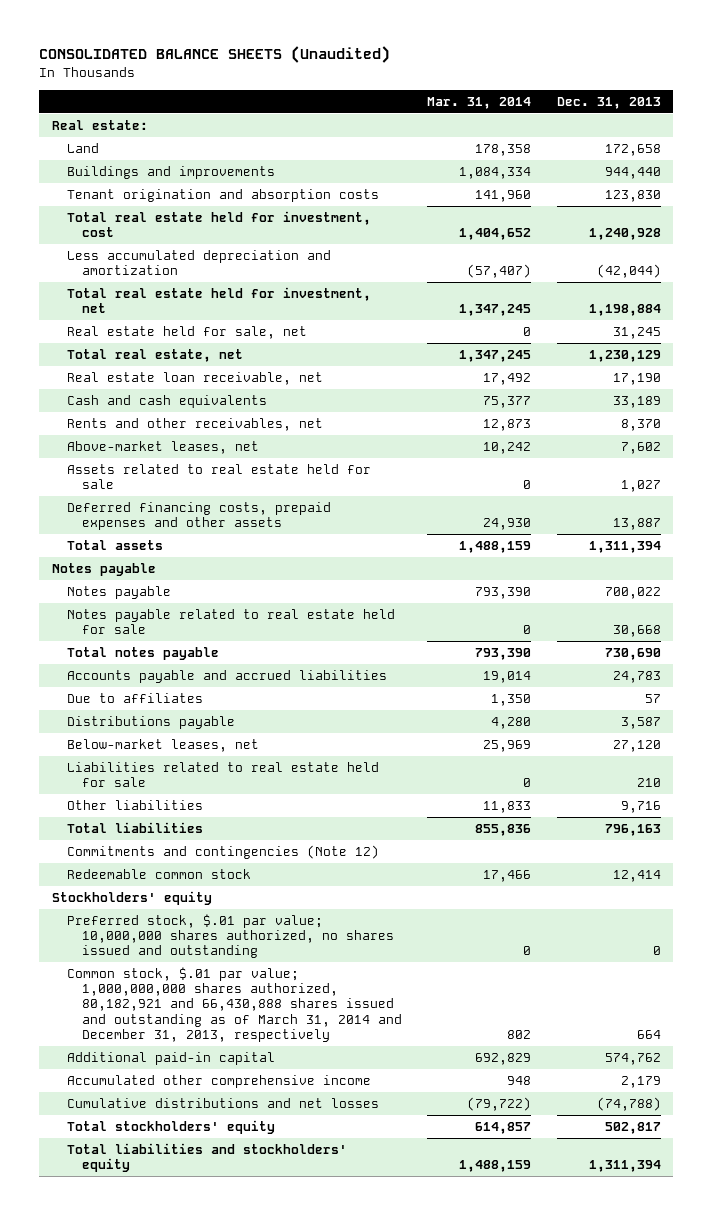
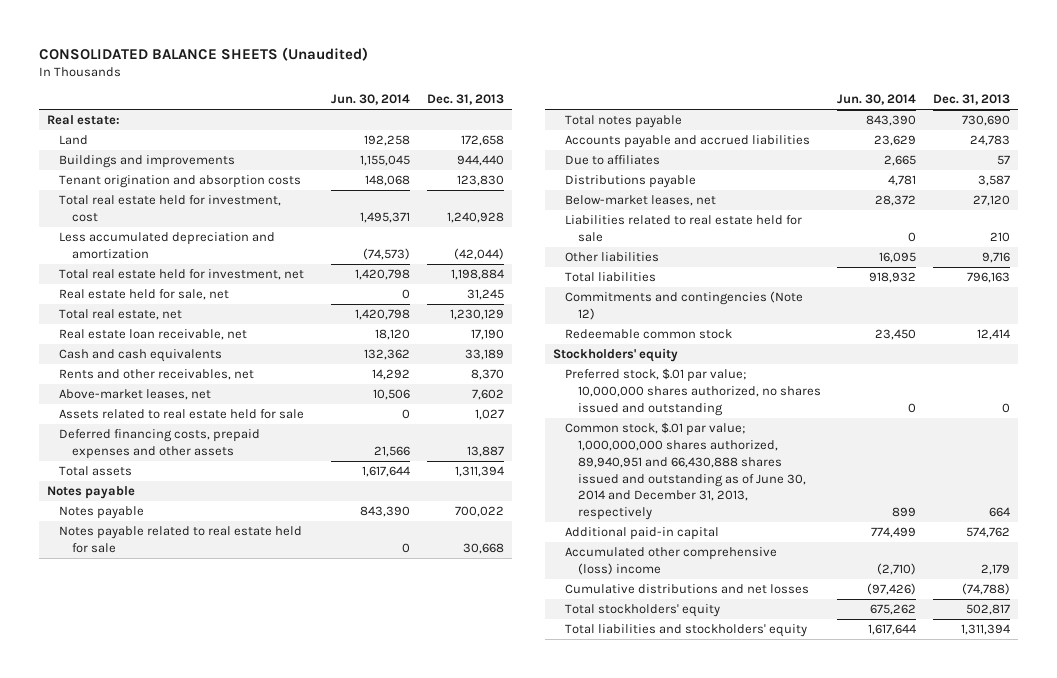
- | Mar. 31, 2014 | Dec. 31, 2013
+ | Jun. 30, 2014 | Dec. 31, 2013
- Common stock, $.01 par value; 1,000,000,000 shares authorized, 80,182,921 and 66,430,888 shares issued and outstanding as of March 31, 2014 and December 31, 2013, respectively | 802 | 664
+ Common stock, $.01 par value; 1,000,000,000 shares authorized, 89,940,951 and 66,430,888 shares issued and outstanding as of June 30, 2014 and December 31, 2013, respectively | 899 | 664
- Accumulated other comprehensive income | 948 | 2,179
+ Accumulated other comprehensive (loss) income | (2,710) | 2,179

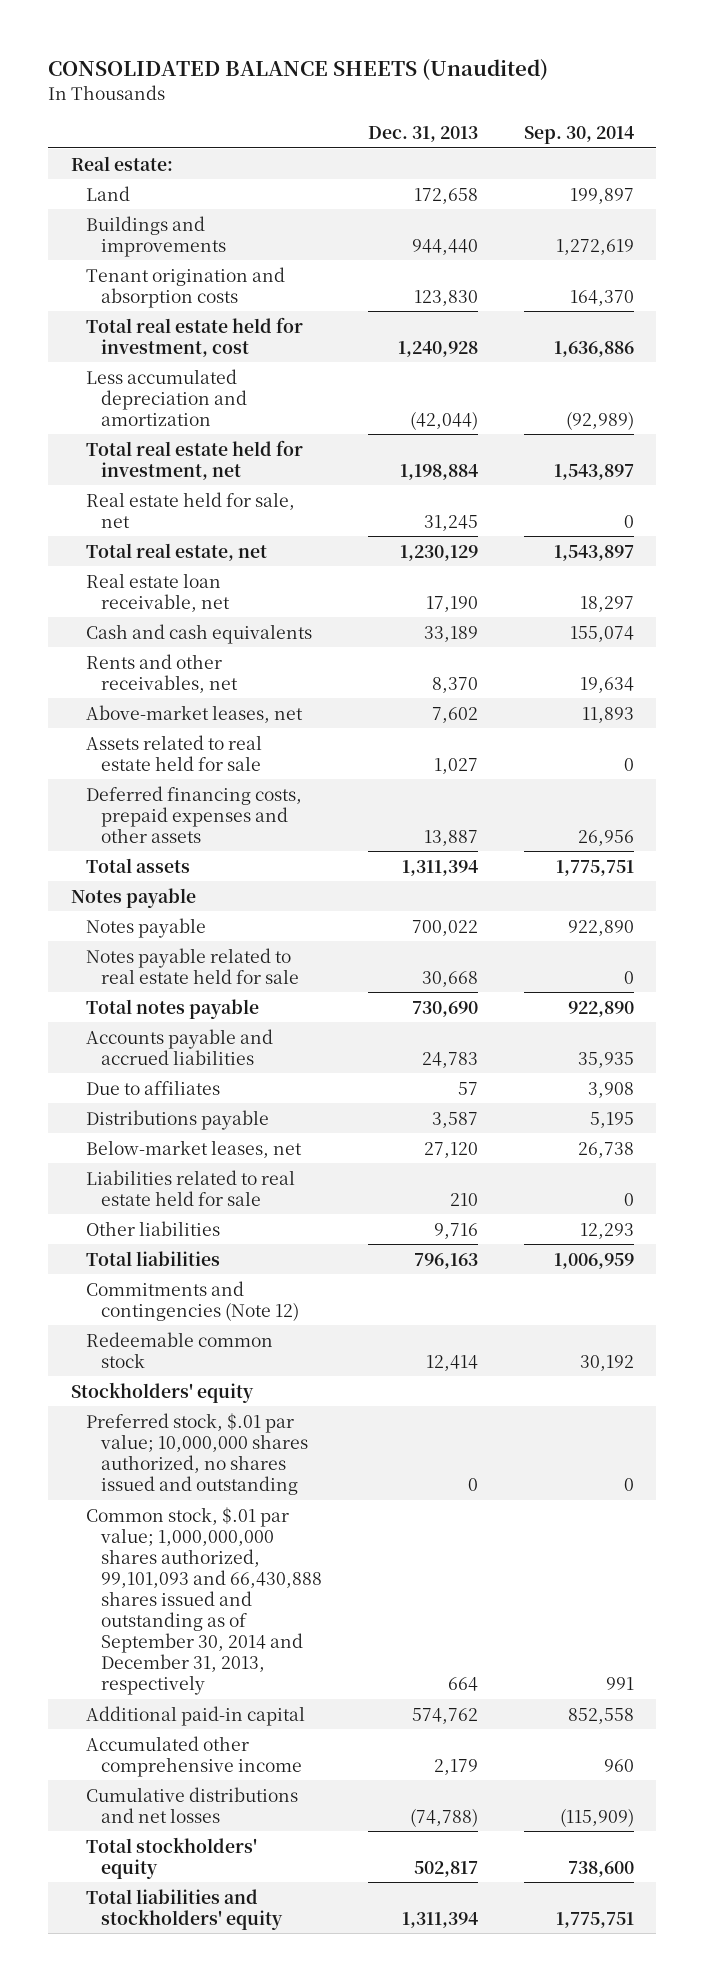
- | Jun. 30, 2014 | Dec. 31, 2013
+ | Dec. 31, 2013 | Sep. 30, 2014
- Common stock, $.01 par value; 1,000,000,000 shares authorized, 89,940,951 and 66,430,888 shares issued and outstanding as of June 30, 2014 and December 31, 2013, respectively | 899 | 664
+ Common stock, $.01 par value; 1,000,000,000 shares authorized, 99,101,093 and 66,430,888 shares issued and outstanding as of September 30, 2014 and December 31, 2013, respectively | 664 | 991
- Accumulated other comprehensive (loss) income | (2,710) | 2,179
+ Accumulated other comprehensive income | 2,179 | 960

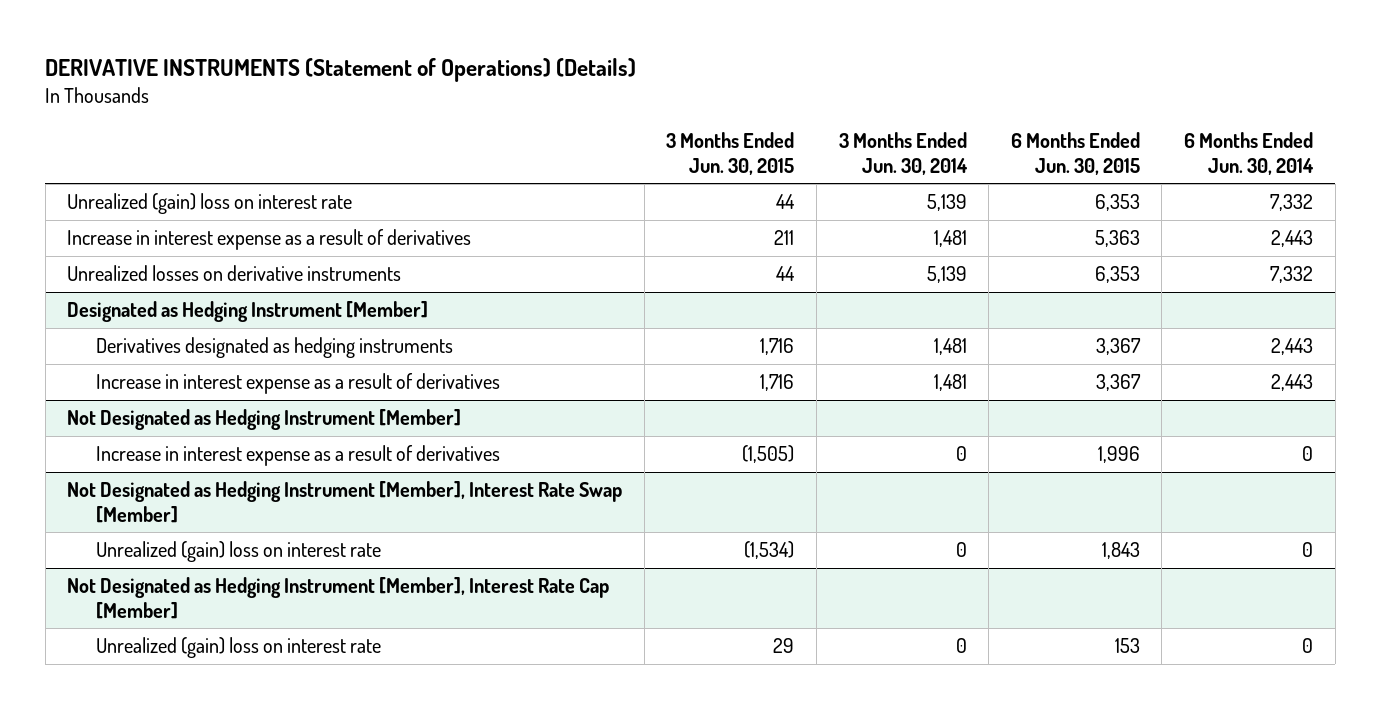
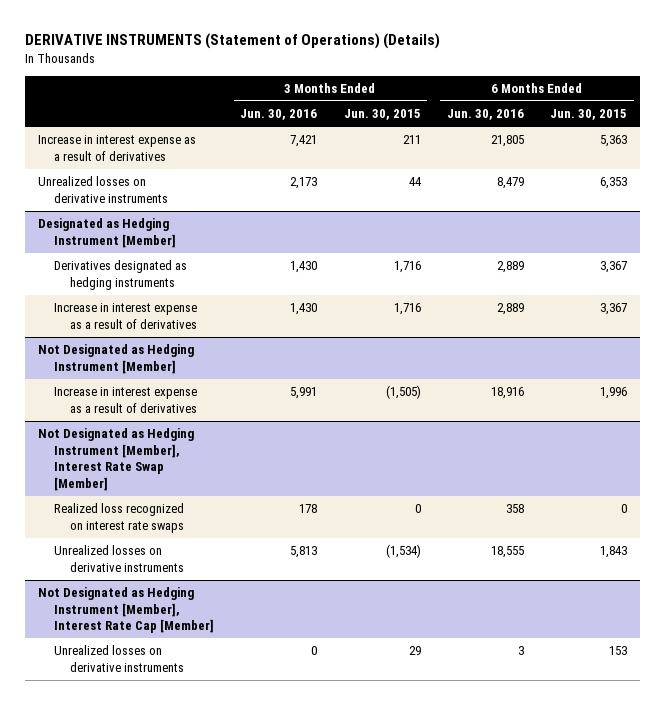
- | 3 Months Ended Jun. 30, 2015 | 3 Months Ended Jun. 30, 2014 | 6 Months Ended Jun. 30, 2015 | 6 Months Ended Jun. 30, 2014
+ | 3 Months Ended Jun. 30, 2016 | 3 Months Ended Jun. 30, 2015 | 6 Months Ended Jun. 30, 2016 | 6 Months Ended Jun. 30, 2015
- Unrealized (gain) loss on interest rate | 44 | 5,139 | 6,353 | 7,332
@ Not Designated as Hedging Instrument [Member], Interest Rate Swap [Member]
- Unrealized (gain) loss on interest rate | (1,534) | 0 | 1,843 | 0
+ Realized loss recognized on interest rate swaps | 178 | 0 | 358 | 0
+ Unrealized losses on derivative instruments | 5,813 | (1,534) | 18,555 | 1,843
@ Not Designated as Hedging Instrument [Member], Interest Rate Cap [Member]
- Unrealized (gain) loss on interest rate | 29 | 0 | 153 | 0
+ Unrealized losses on derivative instruments | 0 | 29 | 3 | 153

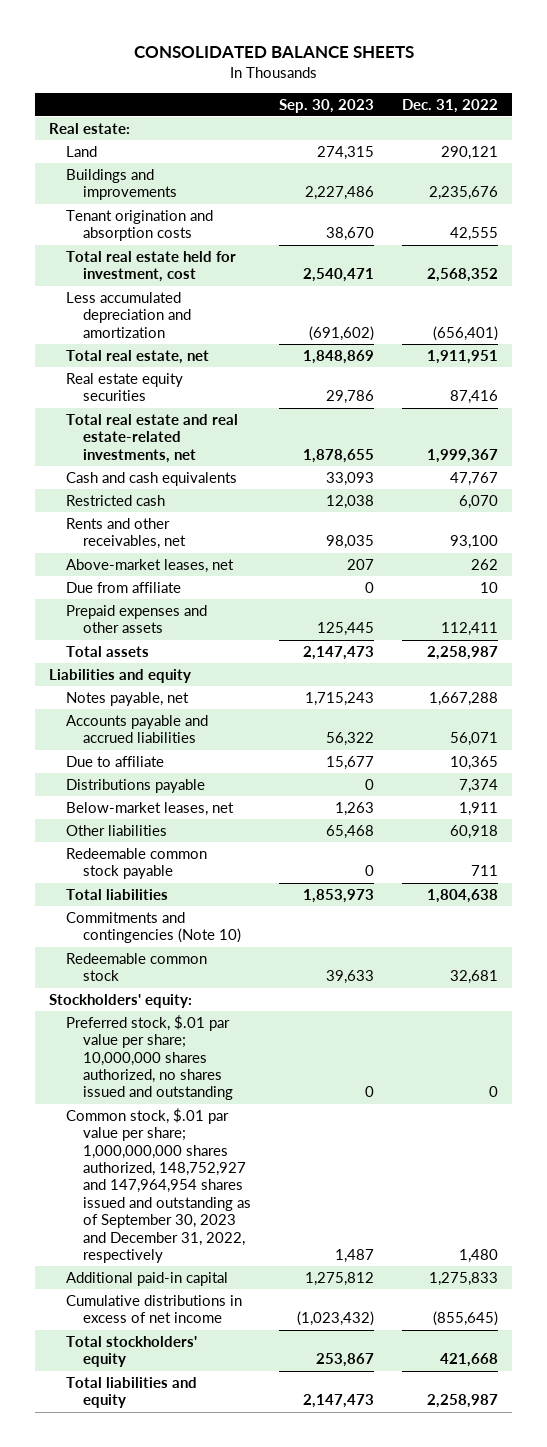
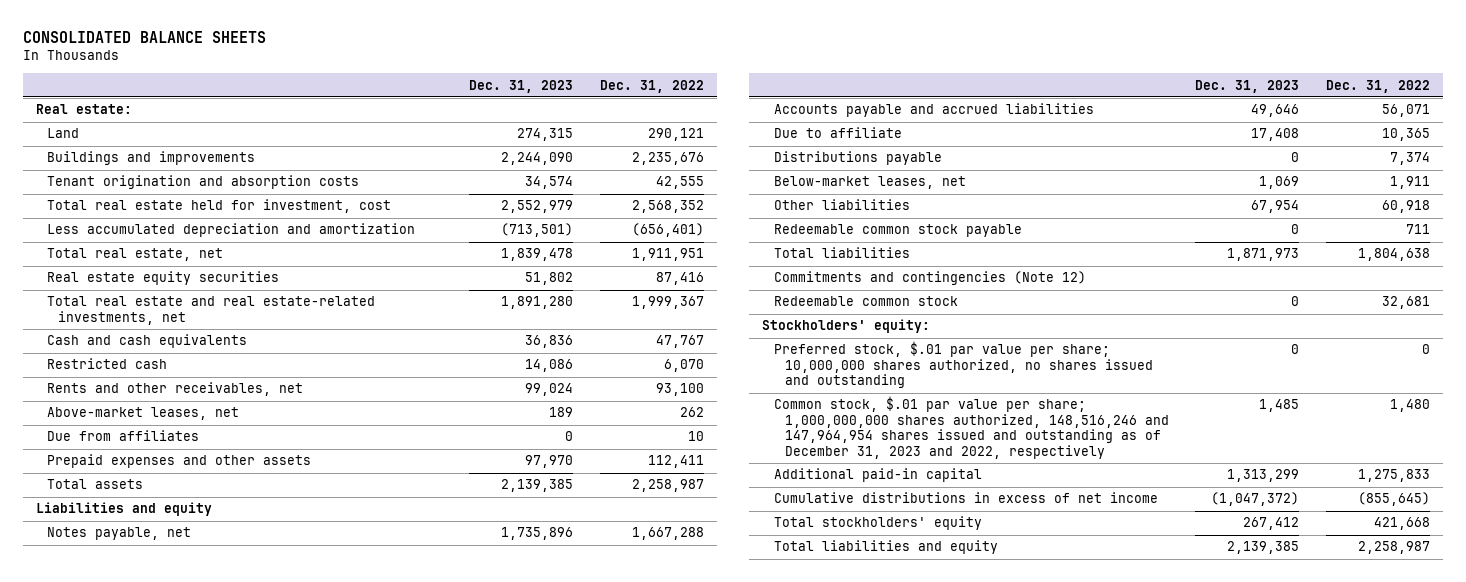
- | Sep. 30, 2023 | Dec. 31, 2022
+ | Dec. 31, 2023 | Dec. 31, 2022
- Due from affiliate | 0 | 10
+ Due from affiliates | 0 | 10
- Commitments and contingencies (Note 10)
+ Commitments and contingencies (Note 12)
- Common stock, $.01 par value per share; 1,000,000,000 shares authorized, 148,752,927 and 147,964,954 shares issued and outstanding as of September 30, 2023 and December 31, 2022, respectively | 1,487 | 1,480
+ Common stock, $.01 par value per share; 1,000,000,000 shares authorized, 148,516,246 and 147,964,954 shares issued and outstanding as of December 31, 2023 and 2022, respectively | 1,485 | 1,480

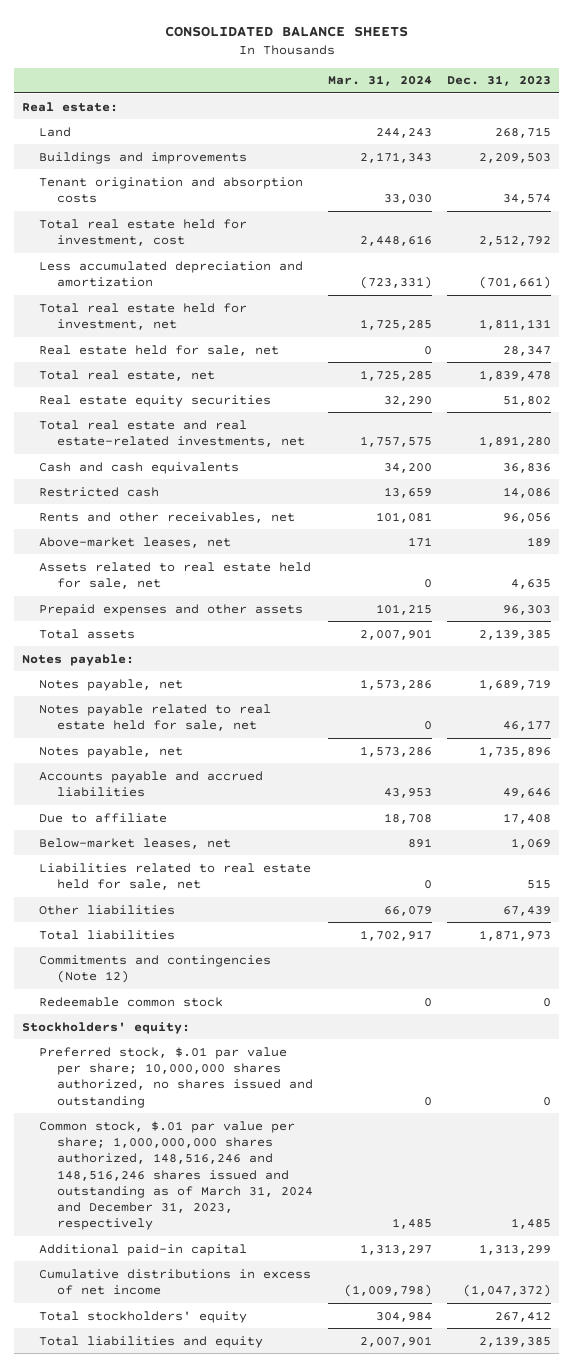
- | Dec. 31, 2023 | Dec. 31, 2022
+ | Mar. 31, 2024 | Dec. 31, 2023
- Land | 274,315 | 290,121
- Buildings and improvements | 2,244,090 | 2,235,676
+ Land | 244,243 | 268,715
+ Buildings and improvements | 2,171,343 | 2,209,503
- Total real estate held for investment, cost | 2,552,979 | 2,568,352
- Less accumulated depreciation and amortization | (713,501) | (656,401)
+ Total real estate held for investment, cost | 2,448,616 | 2,512,792
+ Less accumulated depreciation and amortization | (723,331) | (701,661)
+ Total real estate held for investment, net | 1,725,285 | 1,811,131
+ Real estate held for sale, net | 0 | 28,347
- Rents and other receivables, net | 99,024 | 93,100
+ Rents and other receivables, net | 101,081 | 96,056
- Due from affiliates | 0 | 10
- Prepaid expenses and other assets | 97,970 | 112,411
+ Assets related to real estate held for sale, net | 0 | 4,635
+ Prepaid expenses and other assets | 101,215 | 96,303
- Liabilities and equity
+ Notes payable:
+ Notes payable, net | 1,573,286 | 1,689,719
+ Notes payable related to real estate held for sale, net | 0 | 46,177
- Distributions payable | 0 | 7,374
- Other liabilities | 67,954 | 60,918
- Redeemable common stock payable | 0 | 711
+ Liabilities related to real estate held for sale, net | 0 | 515
+ Other liabilities | 66,079 | 67,439
- Common stock, $.01 par value per share; 1,000,000,000 shares authorized, 148,516,246 and 147,964,954 shares issued and outstanding as of December 31, 2023 and 2022, respectively | 1,485 | 1,480
+ Common stock, $.01 par value per share; 1,000,000,000 shares authorized, 148,516,246 and 148,516,246 shares issued and outstanding as of March 31, 2024 and December 31, 2023, respectively | 1,485 | 1,485

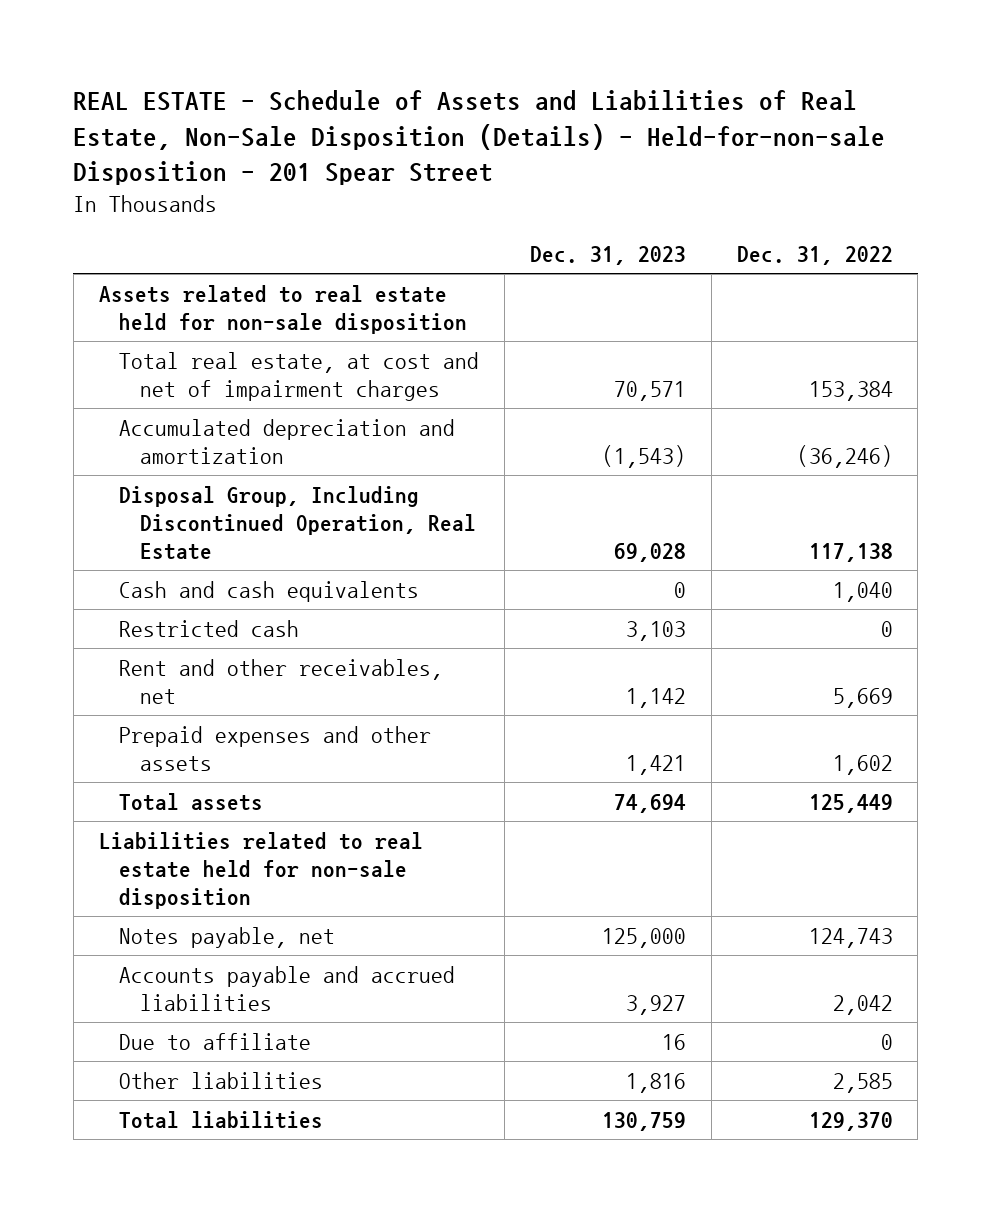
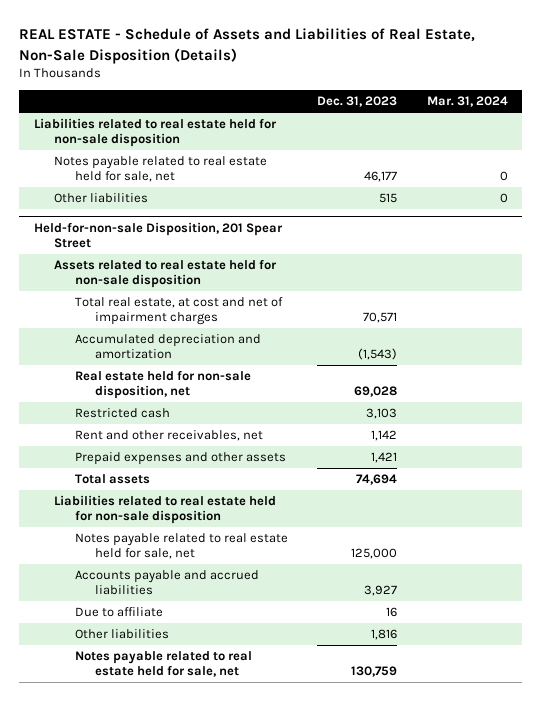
- REAL ESTATE - Schedule of Assets and Liabilities of Real Estate, Non-Sale Disposition (Details) - Held-for-non-sale Disposition - 201 Spear Street
+ REAL ESTATE - Schedule of Assets and Liabilities of Real Estate, Non-Sale Disposition (Details)
- | Dec. 31, 2023 | Dec. 31, 2022
+ | Dec. 31, 2023 | Mar. 31, 2024
+ Liabilities related to real estate held for non-sale disposition
+ Notes payable related to real estate held for sale, net | 46,177 | 0
+ Other liabilities | 515 | 0
+ Held-for-non-sale Disposition, 201 Spear Street
- Disposal Group, Including Discontinued Operation, Real Estate | 69,028 | 117,138
- Cash and cash equivalents | 0 | 1,040
+ Real estate held for non-sale disposition, net | 69,028 |
- Notes payable, net | 125,000 | 124,743
+ Notes payable related to real estate held for sale, net | 125,000 |
- Total liabilities | 130,759 | 129,370
+ Notes payable related to real estate held for sale, net | 130,759 |

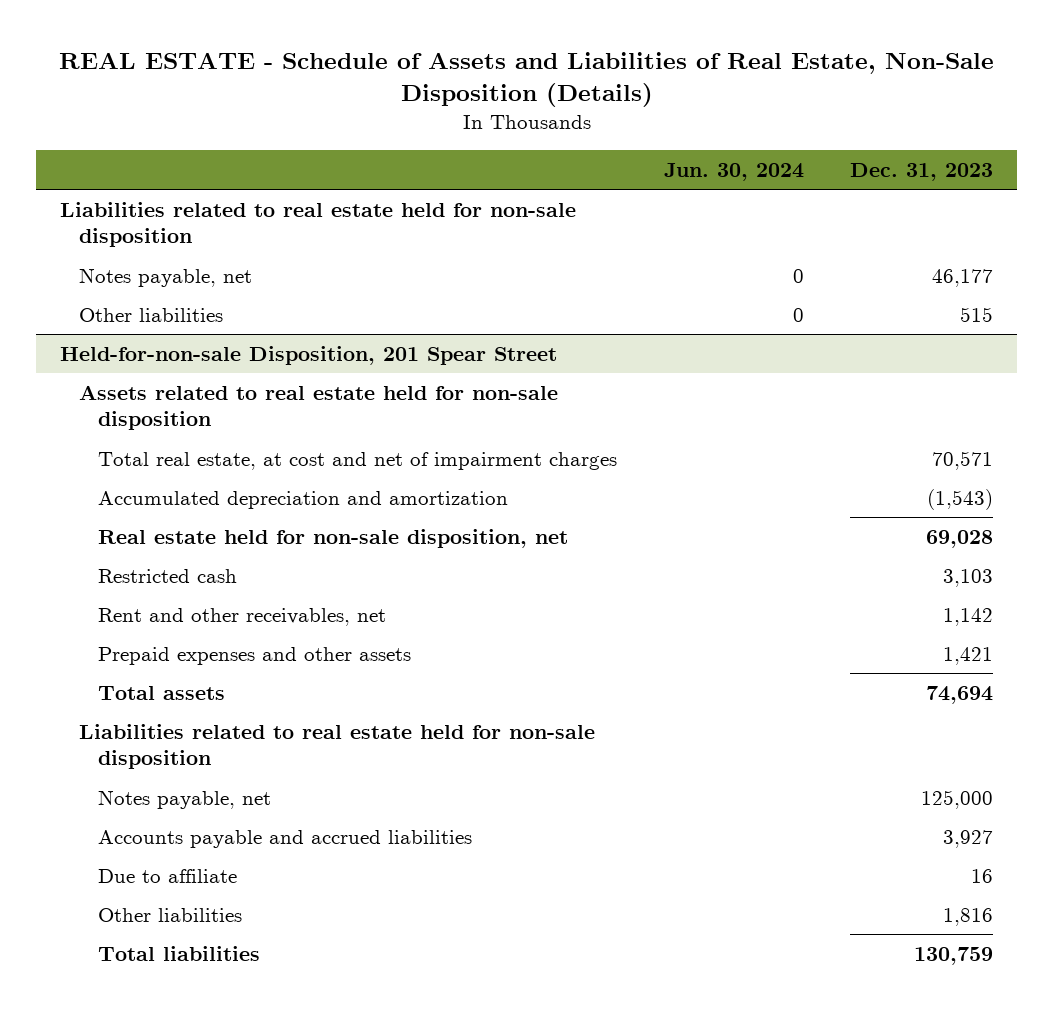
- | Dec. 31, 2023 | Mar. 31, 2024
+ | Jun. 30, 2024 | Dec. 31, 2023
- Notes payable related to real estate held for sale, net | 46,177 | 0
+ Notes payable, net | 0 | 46,177
@ Held-for-non-sale Disposition, 201 Spear Street
- Notes payable related to real estate held for sale, net | 125,000 |
+ Notes payable, net | | 125,000
- Notes payable related to real estate held for sale, net | 130,759 |
+ Total liabilities | | 130,759

